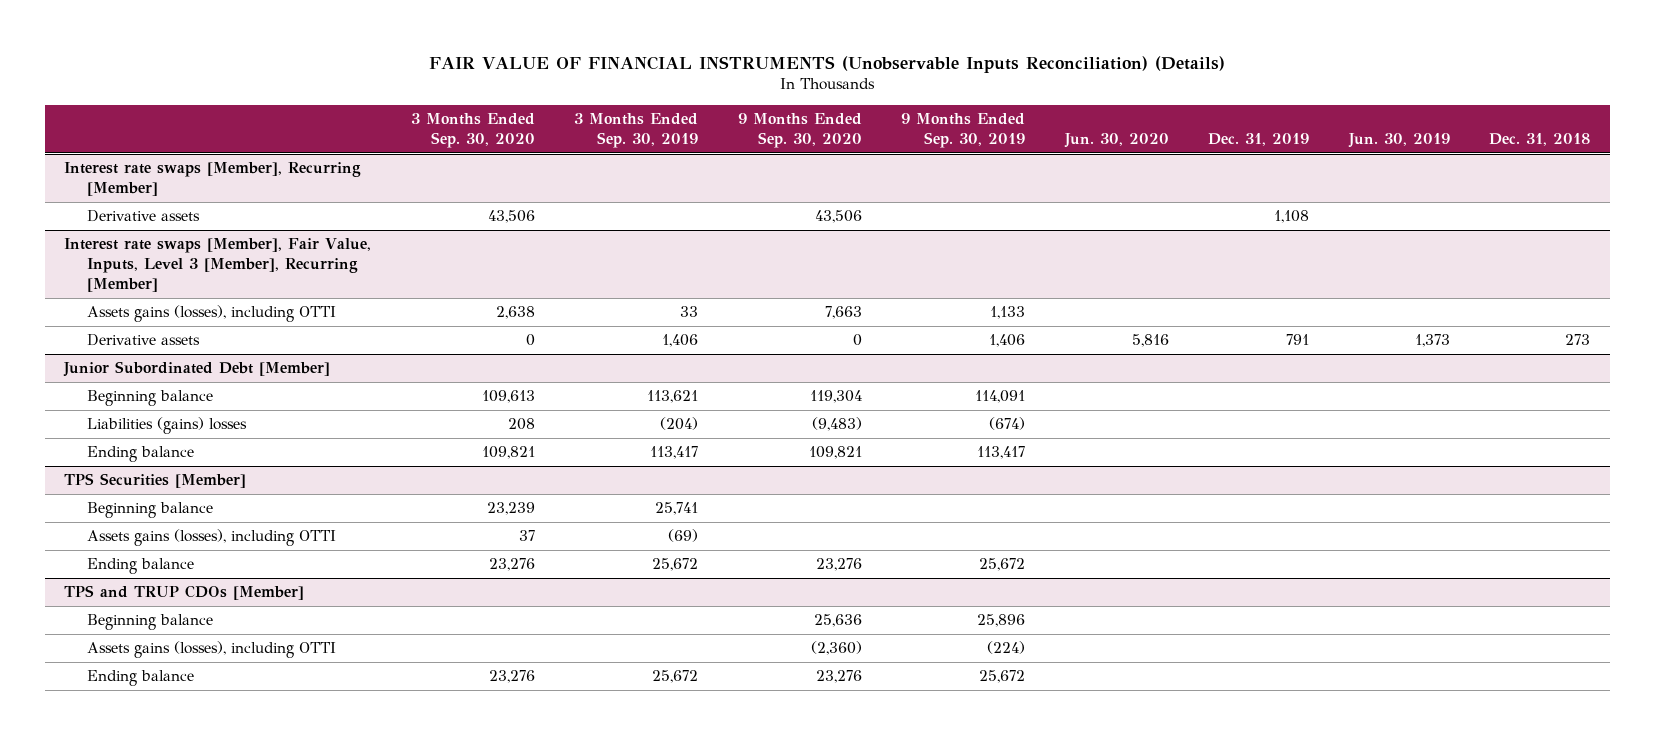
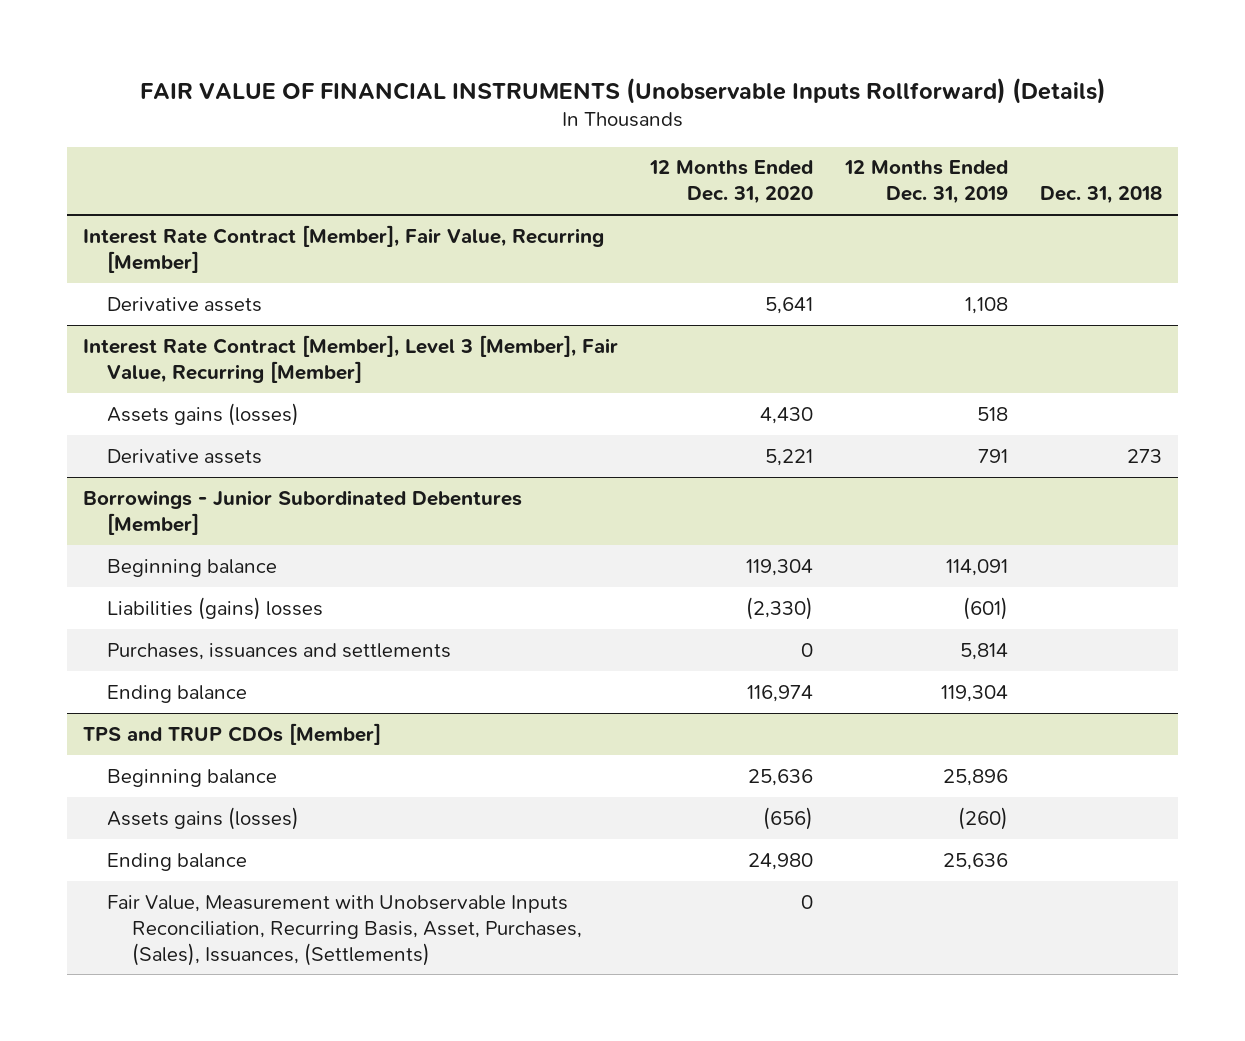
- FAIR VALUE OF FINANCIAL INSTRUMENTS (Unobservable Inputs Reconciliation) (Details)
+ FAIR VALUE OF FINANCIAL INSTRUMENTS (Unobservable Inputs Rollforward) (Details)
- | 3 Months Ended Sep. 30, 2020 | 3 Months Ended Sep. 30, 2019 | 9 Months Ended Sep. 30, 2020 | 9 Months Ended Sep. 30, 2019 | Jun. 30, 2020 | Dec. 31, 2019 | Jun. 30, 2019 | Dec. 31, 2018
+ | 12 Months Ended Dec. 31, 2020 | 12 Months Ended Dec. 31, 2019 | Dec. 31, 2018
- Interest rate swaps [Member], Recurring [Member]
- Derivative assets | 43,506 | | 43,506 | | | 1,108 | |
- Interest rate swaps [Member], Fair Value, Inputs, Level 3 [Member], Recurring [Member]
- Assets gains (losses), including OTTI | 2,638 | 33 | 7,663 | 1,133 | | | |
+ Interest Rate Contract [Member], Fair Value, Recurring [Member]
+ Derivative assets | 5,641 | 1,108 |
+ Interest Rate Contract [Member], Level 3 [Member], Fair Value, Recurring [Member]
+ Assets gains (losses) | 4,430 | 518 |
- Junior Subordinated Debt [Member]
+ Borrowings - Junior Subordinated Debentures [Member]
+ Purchases, issuances and settlements | 0 | 5,814 |
- TPS Securities [Member]
- Beginning balance | 23,239 | 25,741 | | | | | |
- Assets gains (losses), including OTTI | 37 | (69) | | | | | |
- Ending balance | 23,276 | 25,672 | 23,276 | 25,672 | | | |
@ TPS and TRUP CDOs [Member]
- Assets gains (losses), including OTTI | | | (2,360) | (224) | | | |
+ Assets gains (losses) | (656) | (260) |
+ Fair Value, Measurement with Unobservable Inputs Reconciliation, Recurring Basis, Asset, Purchases, (Sales), Issuances, (Settlements) | 0 | |

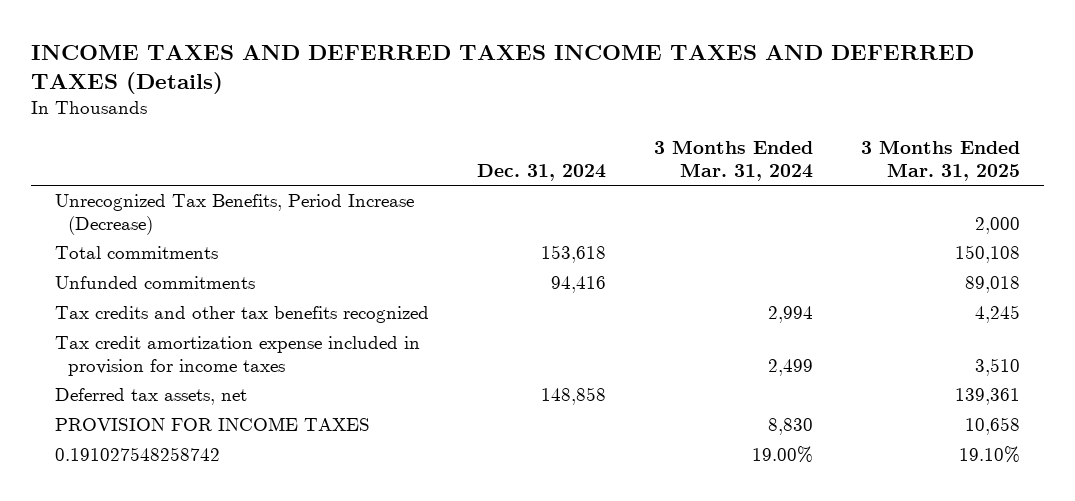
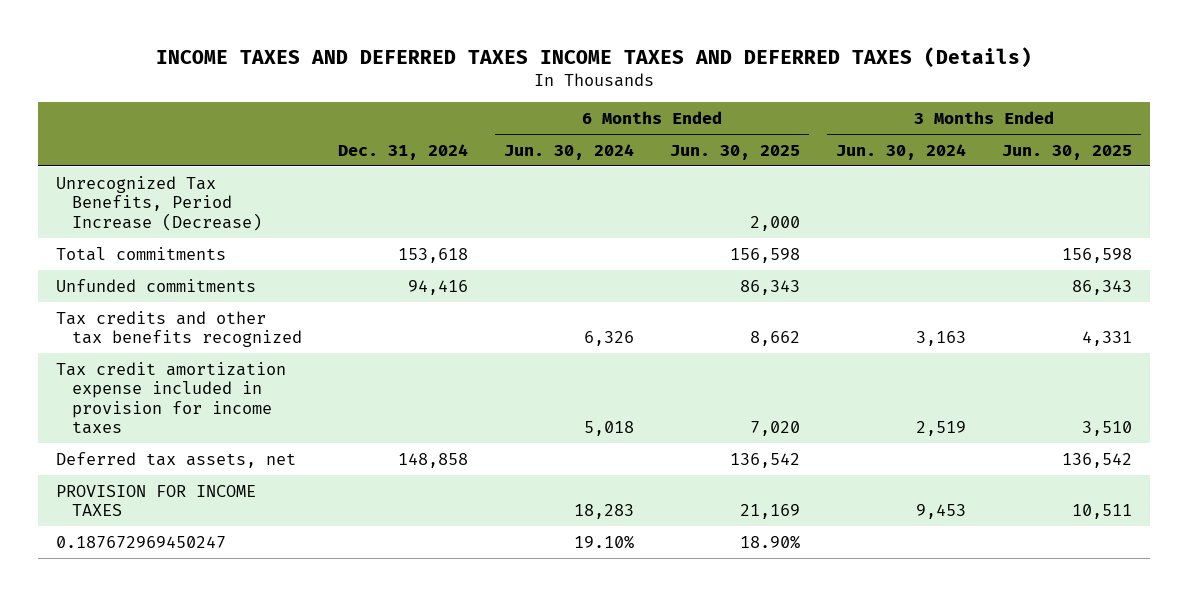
- | Dec. 31, 2024 | 3 Months Ended Mar. 31, 2024 | 3 Months Ended Mar. 31, 2025
+ | Dec. 31, 2024 | 6 Months Ended Jun. 30, 2024 | 6 Months Ended Jun. 30, 2025 | 3 Months Ended Jun. 30, 2024 | 3 Months Ended Jun. 30, 2025
- 0.191027548258742 | | 19.00% | 19.10%
+ 0.187672969450247 | | 19.10% | 18.90% | |

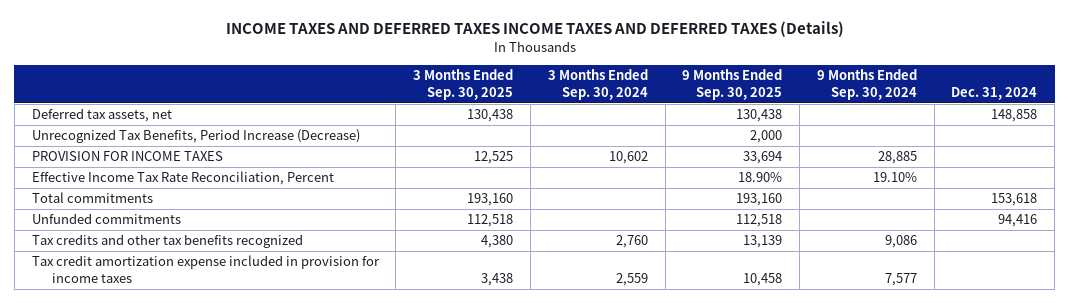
- | Dec. 31, 2024 | 6 Months Ended Jun. 30, 2024 | 6 Months Ended Jun. 30, 2025 | 3 Months Ended Jun. 30, 2024 | 3 Months Ended Jun. 30, 2025
+ | 3 Months Ended Sep. 30, 2025 | 3 Months Ended Sep. 30, 2024 | 9 Months Ended Sep. 30, 2025 | 9 Months Ended Sep. 30, 2024 | Dec. 31, 2024
moved up: Deferred tax assets, net | 130,438 | | 130,438 | | 148,858
moved up: PROVISION FOR INCOME TAXES | 12,525 | 10,602 | 33,694 | 28,885 |
+ Effective Income Tax Rate Reconciliation, Percent | | | 18.90% | 19.10% |
- 0.187672969450247 | | 19.10% | 18.90% | |

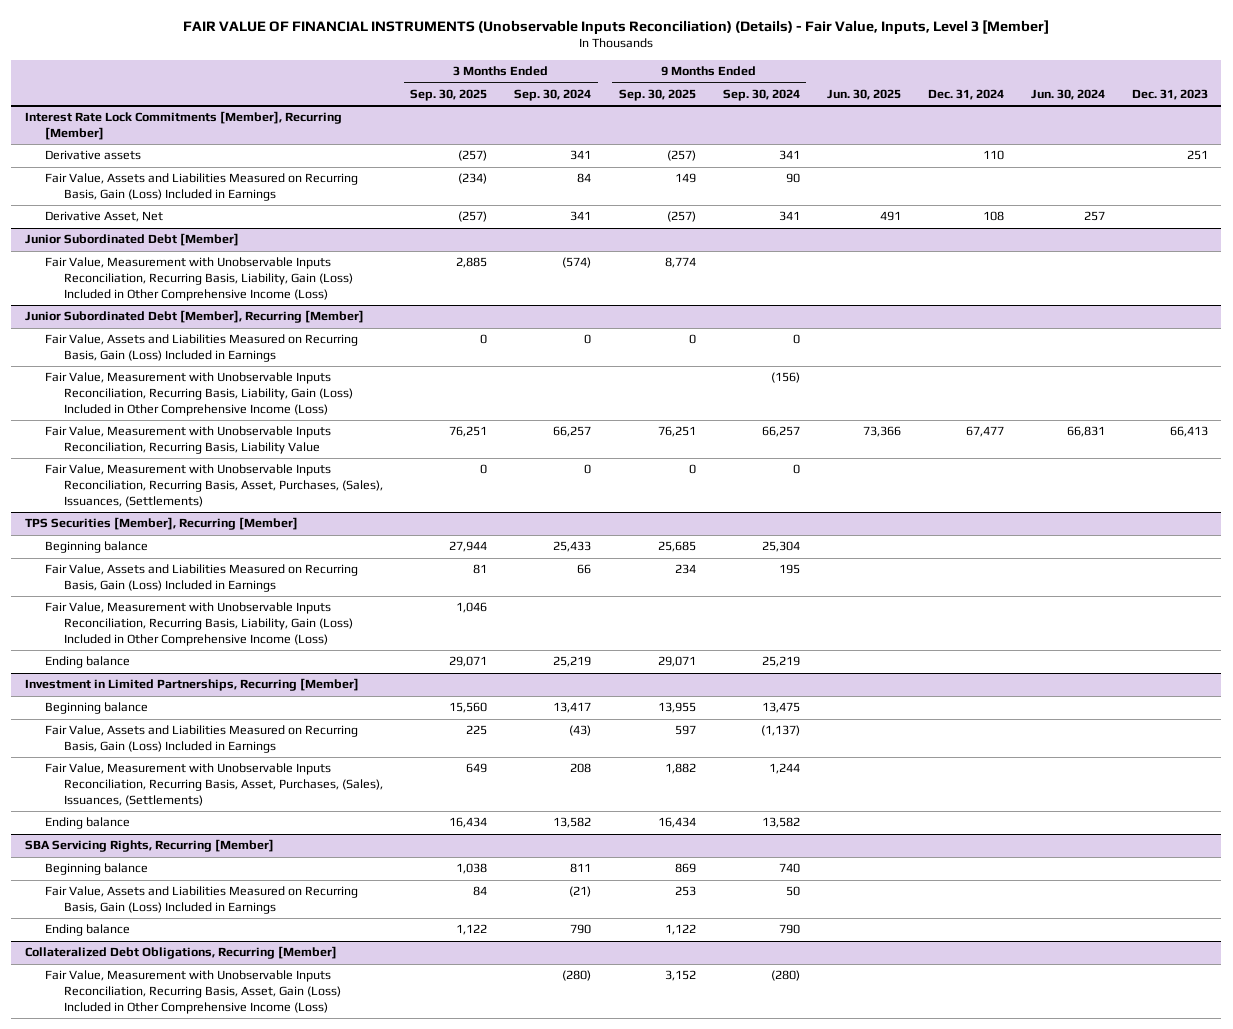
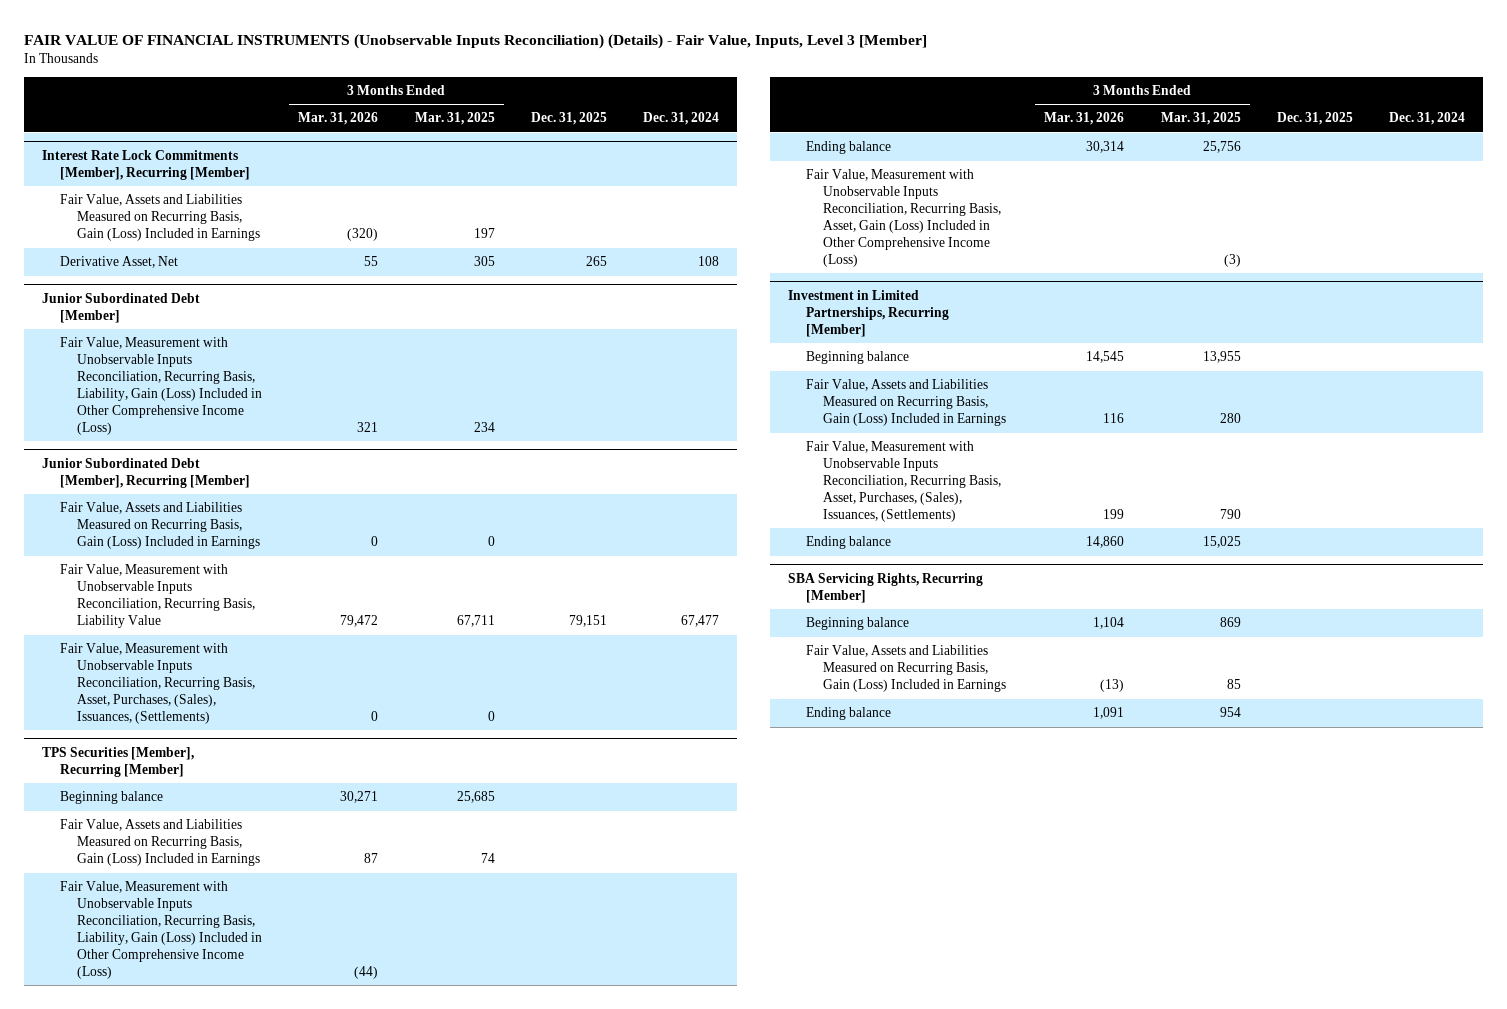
- | 3 Months Ended Sep. 30, 2025 | 3 Months Ended Sep. 30, 2024 | 9 Months Ended Sep. 30, 2025 | 9 Months Ended Sep. 30, 2024 | Jun. 30, 2025 | Dec. 31, 2024 | Jun. 30, 2024 | Dec. 31, 2023
+ | 3 Months Ended Mar. 31, 2026 | 3 Months Ended Mar. 31, 2025 | Dec. 31, 2025 | Dec. 31, 2024
@ Interest Rate Lock Commitments [Member], Recurring [Member]
- Derivative assets | (257) | 341 | (257) | 341 | | 110 | | 251
@ Junior Subordinated Debt [Member], Recurring [Member]
- Fair Value, Measurement with Unobservable Inputs Reconciliation, Recurring Basis, Liability, Gain (Loss) Included in Other Comprehensive Income (Loss) | | | | (156) | | | |
@ TPS Securities [Member], Recurring [Member]
+ Fair Value, Measurement with Unobservable Inputs Reconciliation, Recurring Basis, Asset, Gain (Loss) Included in Other Comprehensive Income (Loss) | | (3) | |
- Collateralized Debt Obligations, Recurring [Member]
- Fair Value, Measurement with Unobservable Inputs Reconciliation, Recurring Basis, Asset, Gain (Loss) Included in Other Comprehensive Income (Loss) | | (280) | 3,152 | (280) | | | |

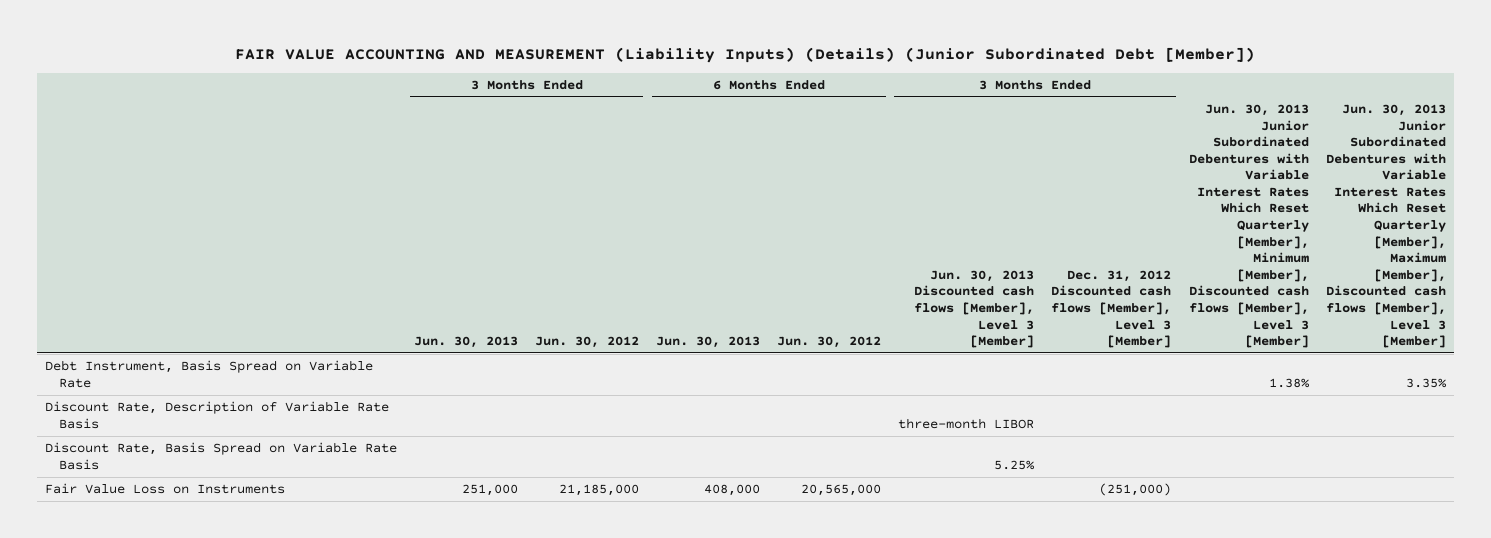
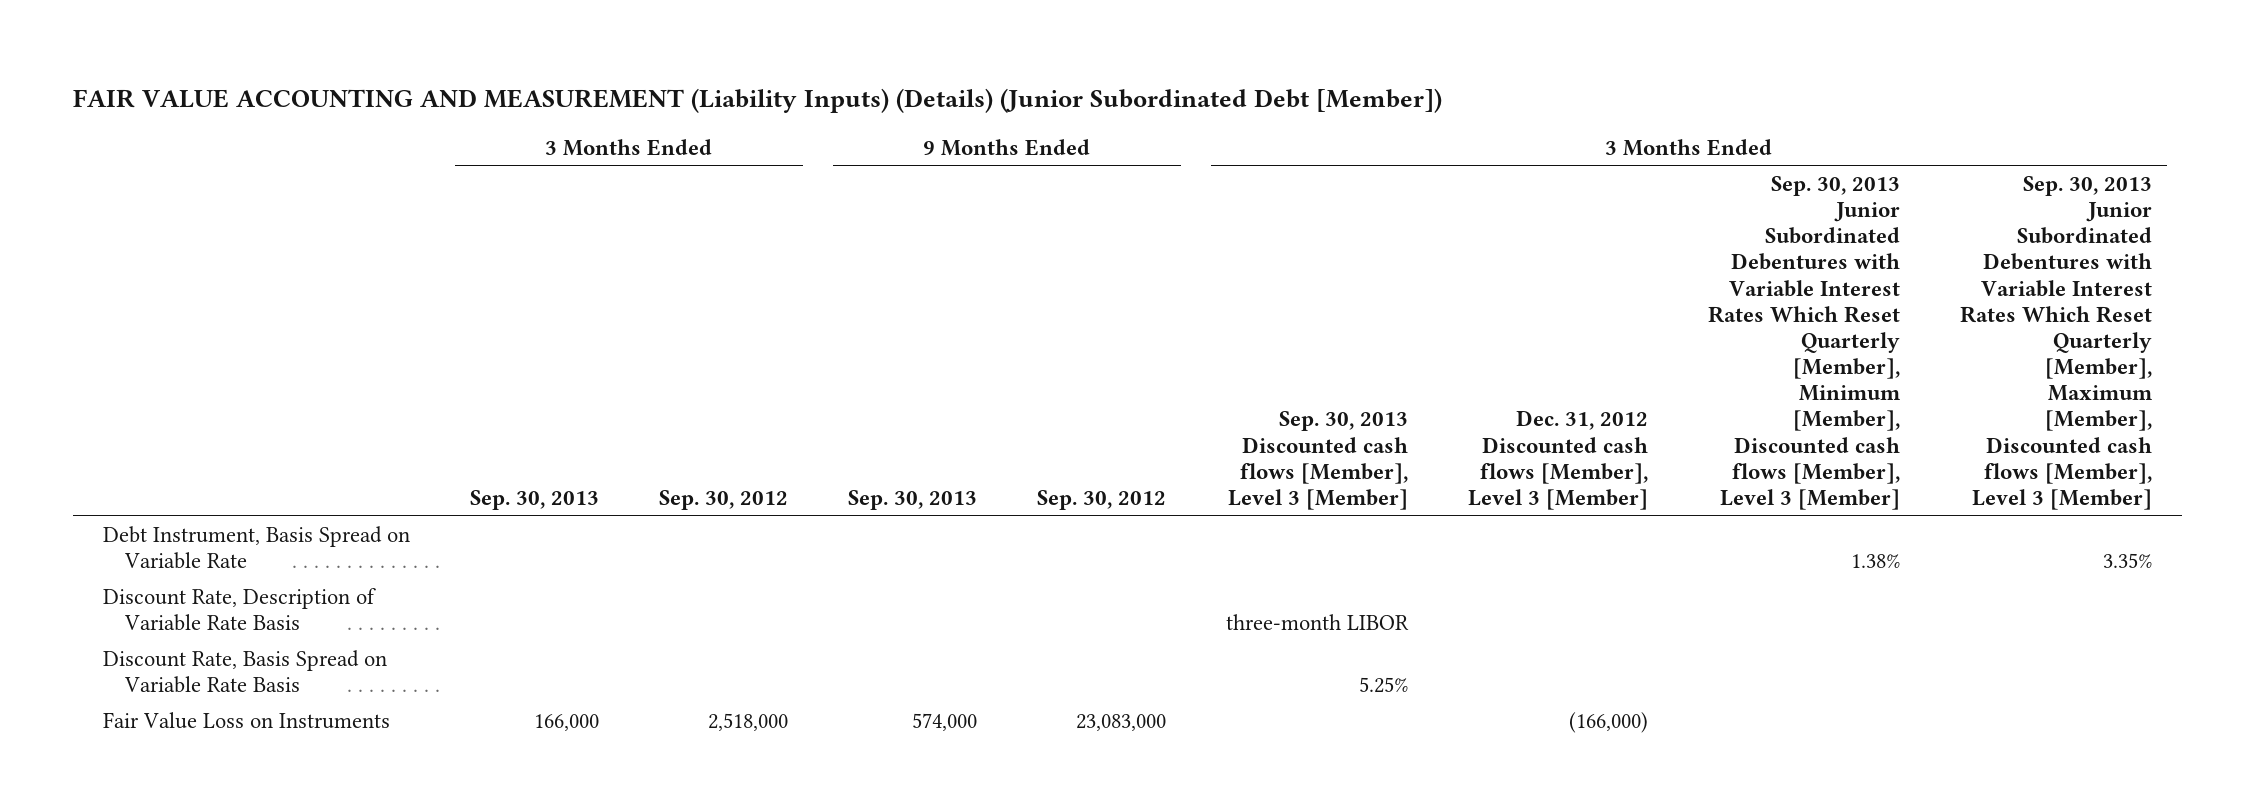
- | 3 Months Ended Jun. 30, 2013 | 3 Months Ended Jun. 30, 2012 | 6 Months Ended Jun. 30, 2013 | 6 Months Ended Jun. 30, 2012 | 3 Months Ended Jun. 30, 2013 Discounted cash flows [Member], Level 3 [Member] | 3 Months Ended Dec. 31, 2012 Discounted cash flows [Member], Level 3 [Member] | Jun. 30, 2013 Junior Subordinated Debentures with Variable Interest Rates Which Reset Quarterly [Member], Minimum [Member], Discounted cash flows [Member], Level 3 [Member] | Jun. 30, 2013 Junior Subordinated Debentures with Variable Interest Rates Which Reset Quarterly [Member], Maximum [Member], Discounted cash flows [Member], Level 3 [Member]
+ | 3 Months Ended Sep. 30, 2013 | 3 Months Ended Sep. 30, 2012 | 9 Months Ended Sep. 30, 2013 | 9 Months Ended Sep. 30, 2012 | 3 Months Ended Sep. 30, 2013 Discounted cash flows [Member], Level 3 [Member] | 3 Months Ended Dec. 31, 2012 Discounted cash flows [Member], Level 3 [Member] | 3 Months Ended Sep. 30, 2013 Junior Subordinated Debentures with Variable Interest Rates Which Reset Quarterly [Member], Minimum [Member], Discounted cash flows [Member], Level 3 [Member] | 3 Months Ended Sep. 30, 2013 Junior Subordinated Debentures with Variable Interest Rates Which Reset Quarterly [Member], Maximum [Member], Discounted cash flows [Member], Level 3 [Member]
- Fair Value Loss on Instruments | 251,000 | 21,185,000 | 408,000 | 20,565,000 | | (251,000) | |
+ Fair Value Loss on Instruments | 166,000 | 2,518,000 | 574,000 | 23,083,000 | | (166,000) | |

